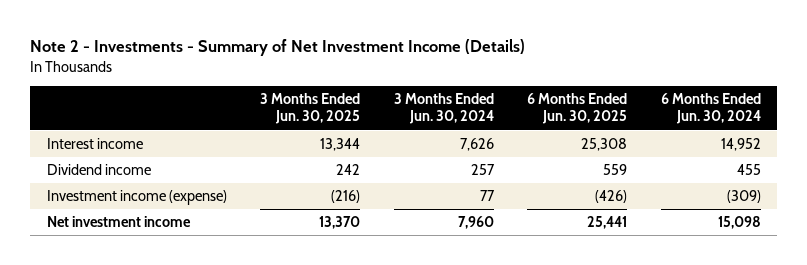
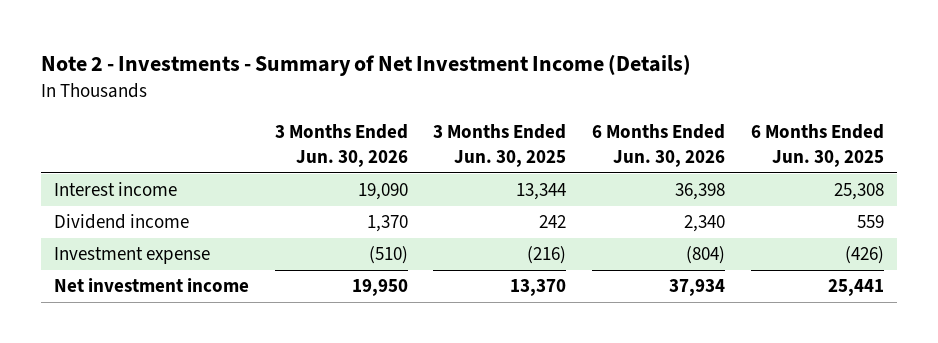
- | 3 Months Ended Jun. 30, 2025 | 3 Months Ended Jun. 30, 2024 | 6 Months Ended Jun. 30, 2025 | 6 Months Ended Jun. 30, 2024
+ | 3 Months Ended Jun. 30, 2026 | 3 Months Ended Jun. 30, 2025 | 6 Months Ended Jun. 30, 2026 | 6 Months Ended Jun. 30, 2025
- Investment income (expense) | (216) | 77 | (426) | (309)
+ Investment expense | (510) | (216) | (804) | (426)

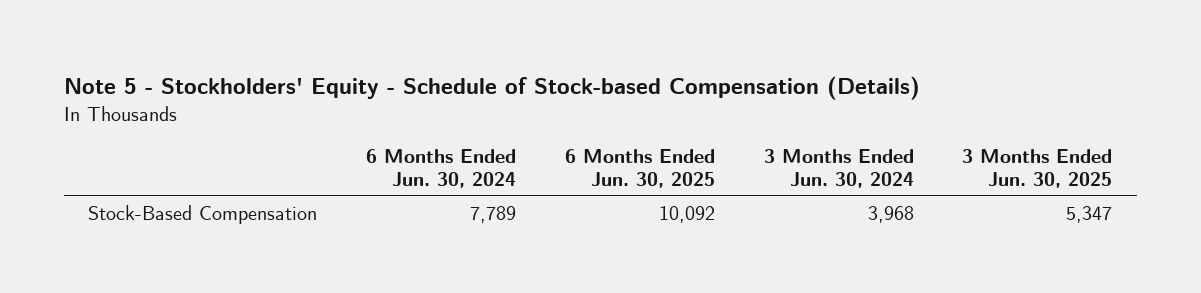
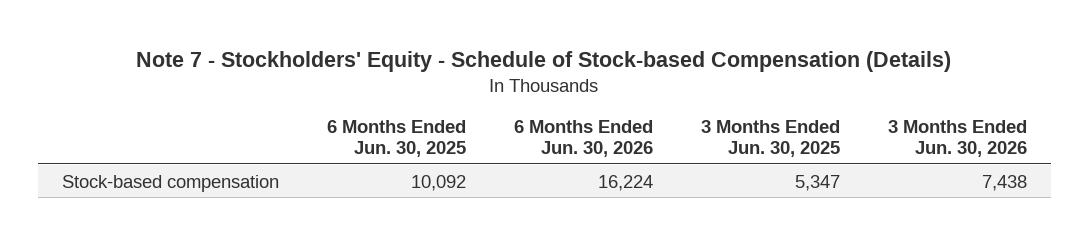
- Note 5 - Stockholders' Equity - Schedule of Stock-based Compensation (Details)
+ Note 7 - Stockholders' Equity - Schedule of Stock-based Compensation (Details)
- | 6 Months Ended Jun. 30, 2024 | 6 Months Ended Jun. 30, 2025 | 3 Months Ended Jun. 30, 2024 | 3 Months Ended Jun. 30, 2025
+ | 6 Months Ended Jun. 30, 2025 | 6 Months Ended Jun. 30, 2026 | 3 Months Ended Jun. 30, 2025 | 3 Months Ended Jun. 30, 2026
- Stock-Based Compensation | 7,789 | 10,092 | 3,968 | 5,347
+ Stock-based compensation | 10,092 | 16,224 | 5,347 | 7,438

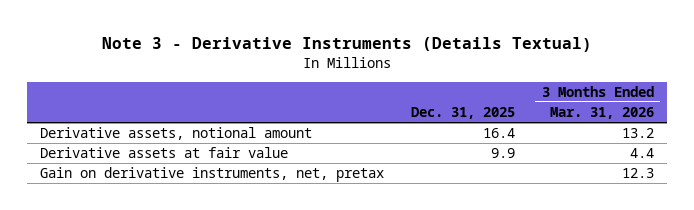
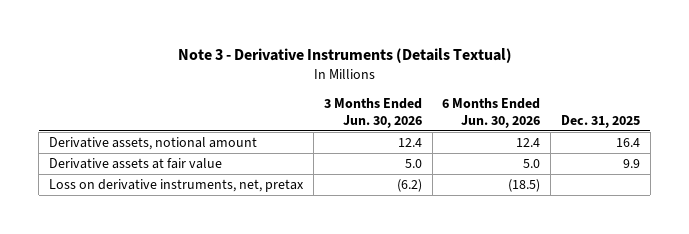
- | Dec. 31, 2025 | 3 Months Ended Mar. 31, 2026
+ | 3 Months Ended Jun. 30, 2026 | 6 Months Ended Jun. 30, 2026 | Dec. 31, 2025
- Gain on derivative instruments, net, pretax | | 12.3
+ Loss on derivative instruments, net, pretax | (6.2) | (18.5) |

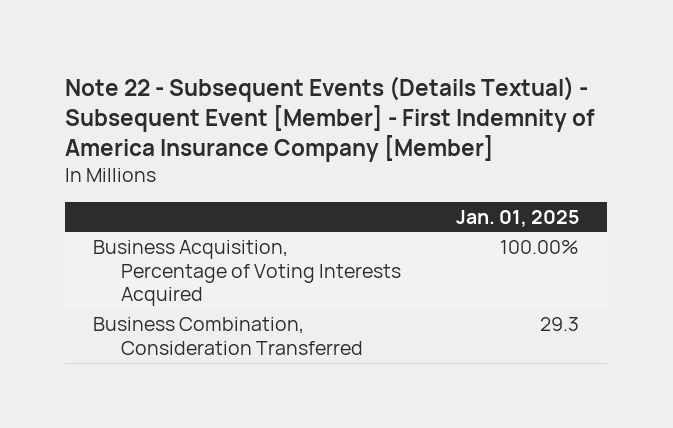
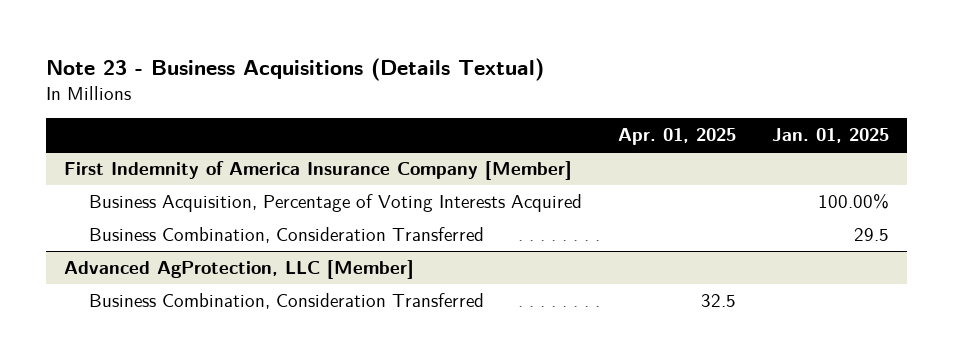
- Note 22 - Subsequent Events (Details Textual) - Subsequent Event [Member] - First Indemnity of America Insurance Company [Member]
+ Note 23 - Business Acquisitions (Details Textual)
- | Jan. 01, 2025
+ | Apr. 01, 2025 | Jan. 01, 2025
+ First Indemnity of America Insurance Company [Member]
- Business Combination, Consideration Transferred | 29.3
+ Business Combination, Consideration Transferred | | 29.5
+ Advanced AgProtection, LLC [Member]
+ Business Combination, Consideration Transferred | 32.5 |

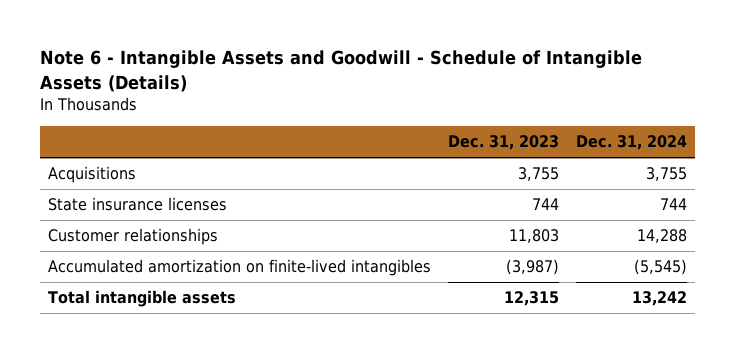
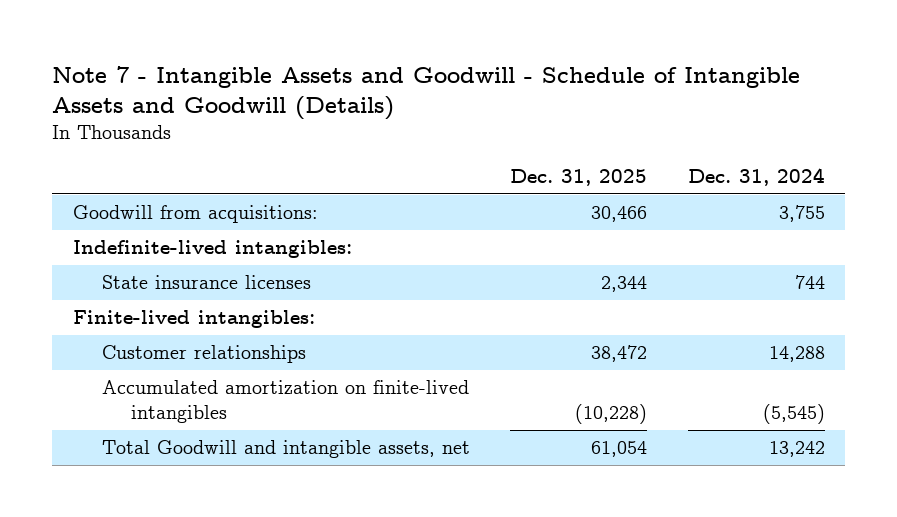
- Note 6 - Intangible Assets and Goodwill - Schedule of Intangible Assets (Details)
+ Note 7 - Intangible Assets and Goodwill - Schedule of Intangible Assets and Goodwill (Details)
- | Dec. 31, 2023 | Dec. 31, 2024
+ | Dec. 31, 2025 | Dec. 31, 2024
- Acquisitions | 3,755 | 3,755
+ Goodwill from acquisitions: | 30,466 | 3,755
+ Indefinite-lived intangibles:
+ Finite-lived intangibles:
- Total intangible assets | 12,315 | 13,242
+ Total Goodwill and intangible assets, net | 61,054 | 13,242

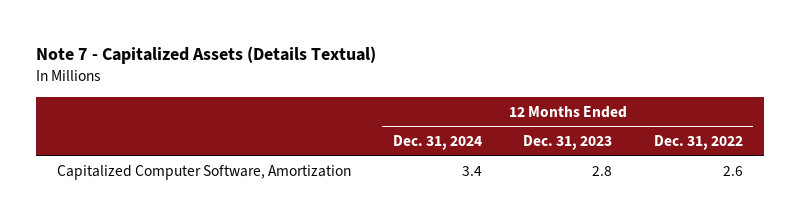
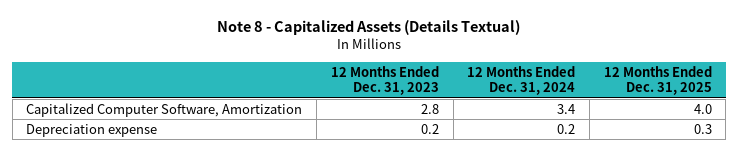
- Note 7 - Capitalized Assets (Details Textual)
+ Note 8 - Capitalized Assets (Details Textual)
- | 12 Months Ended Dec. 31, 2024 | 12 Months Ended Dec. 31, 2023 | 12 Months Ended Dec. 31, 2022
+ | 12 Months Ended Dec. 31, 2023 | 12 Months Ended Dec. 31, 2024 | 12 Months Ended Dec. 31, 2025
+ Depreciation expense | 0.2 | 0.2 | 0.3

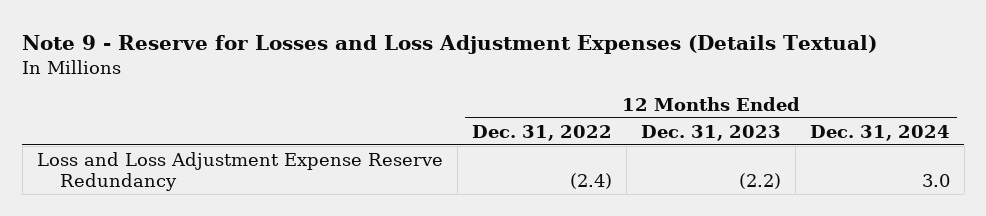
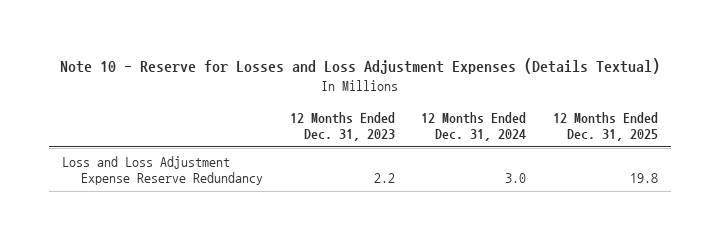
- Note 9 - Reserve for Losses and Loss Adjustment Expenses (Details Textual)
+ Note 10 - Reserve for Losses and Loss Adjustment Expenses (Details Textual)
- | 12 Months Ended Dec. 31, 2022 | 12 Months Ended Dec. 31, 2023 | 12 Months Ended Dec. 31, 2024
+ | 12 Months Ended Dec. 31, 2023 | 12 Months Ended Dec. 31, 2024 | 12 Months Ended Dec. 31, 2025
- Loss and Loss Adjustment Expense Reserve Redundancy | (2.4) | (2.2) | 3.0
+ Loss and Loss Adjustment Expense Reserve Redundancy | 2.2 | 3.0 | 19.8

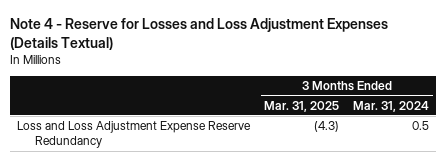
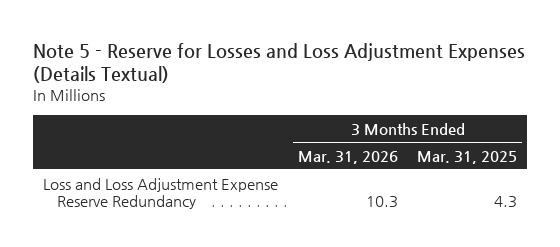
- Note 4 - Reserve for Losses and Loss Adjustment Expenses (Details Textual)
+ Note 5 - Reserve for Losses and Loss Adjustment Expenses (Details Textual)
- | 3 Months Ended Mar. 31, 2025 | 3 Months Ended Mar. 31, 2024
+ | 3 Months Ended Mar. 31, 2026 | 3 Months Ended Mar. 31, 2025
- Loss and Loss Adjustment Expense Reserve Redundancy | (4.3) | 0.5
+ Loss and Loss Adjustment Expense Reserve Redundancy | 10.3 | 4.3

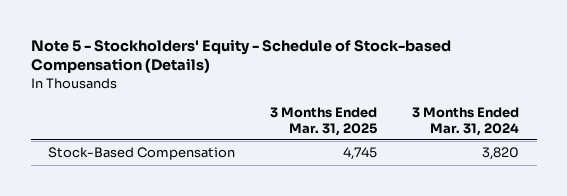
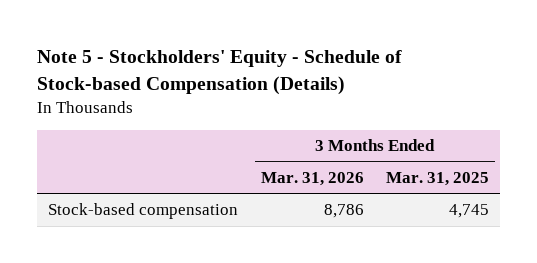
- | 3 Months Ended Mar. 31, 2025 | 3 Months Ended Mar. 31, 2024
+ | 3 Months Ended Mar. 31, 2026 | 3 Months Ended Mar. 31, 2025
- Stock-Based Compensation | 4,745 | 3,820
+ Stock-based compensation | 8,786 | 4,745

